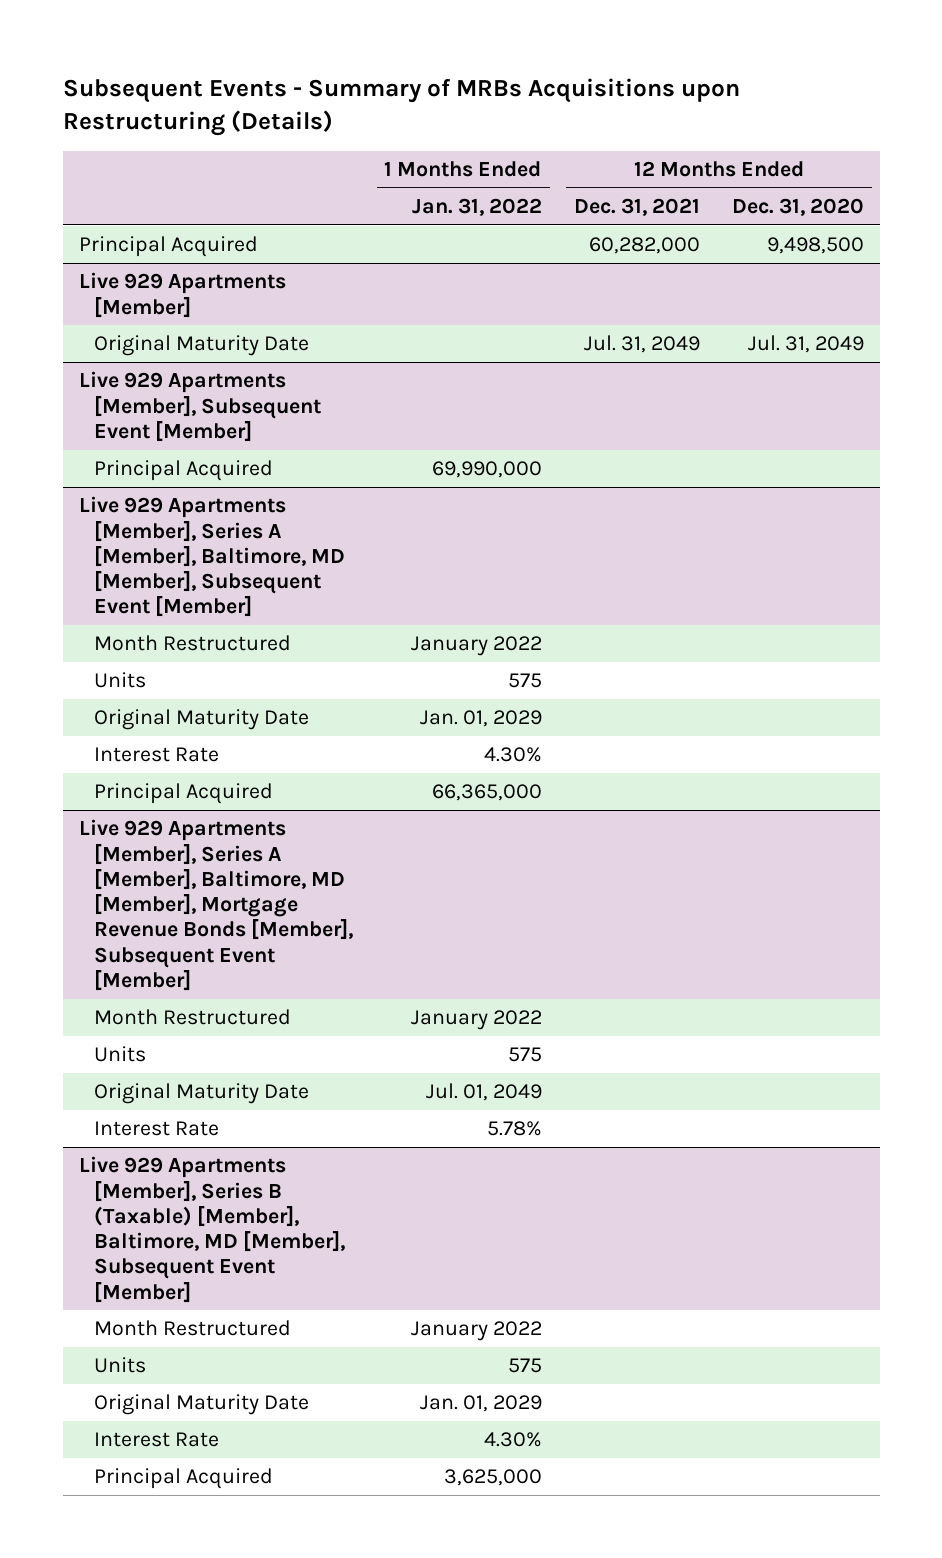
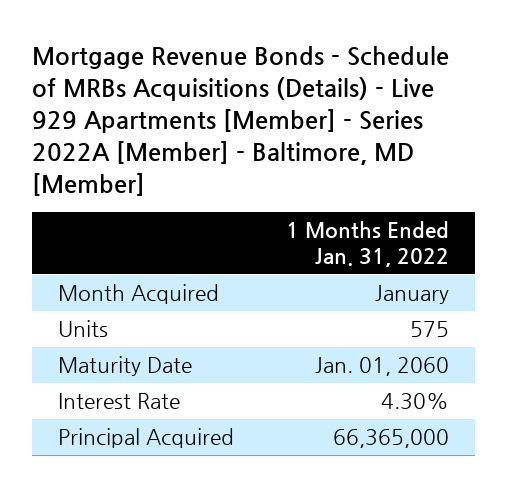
- Subsequent Events - Summary of MRBs Acquisitions upon Restructuring (Details)
+ Mortgage Revenue Bonds - Schedule of MRBs Acquisitions (Details) - Live 929 Apartments [Member] - Series 2022A [Member] - Baltimore, MD [Member]
- | 1 Months Ended Jan. 31, 2022 | 12 Months Ended Dec. 31, 2021 | 12 Months Ended Dec. 31, 2020
+ | 1 Months Ended Jan. 31, 2022
- Principal Acquired | | 60,282,000 | 9,498,500
- Live 929 Apartments [Member]
- Original Maturity Date | | Jul. 31, 2049 | Jul. 31, 2049
- Live 929 Apartments [Member], Subsequent Event [Member]
- Principal Acquired | 69,990,000 | |
- Live 929 Apartments [Member], Series A [Member], Baltimore, MD [Member], Subsequent Event [Member]
- Month Restructured | January 2022 | |
+ Month Acquired | January
- Original Maturity Date | Jan. 01, 2029 | |
+ Maturity Date | Jan. 01, 2060
- Live 929 Apartments [Member], Series A [Member], Baltimore, MD [Member], Mortgage Revenue Bonds [Member], Subsequent Event [Member]
- Month Restructured | January 2022 | |
- Units | 575 | |
- Original Maturity Date | Jul. 01, 2049 | |
- Interest Rate | 5.78% | |
- Live 929 Apartments [Member], Series B (Taxable) [Member], Baltimore, MD [Member], Subsequent Event [Member]
- Month Restructured | January 2022 | |
- Units | 575 | |
- Original Maturity Date | Jan. 01, 2029 | |
- Interest Rate | 4.30% | |
- Principal Acquired | 3,625,000 | |

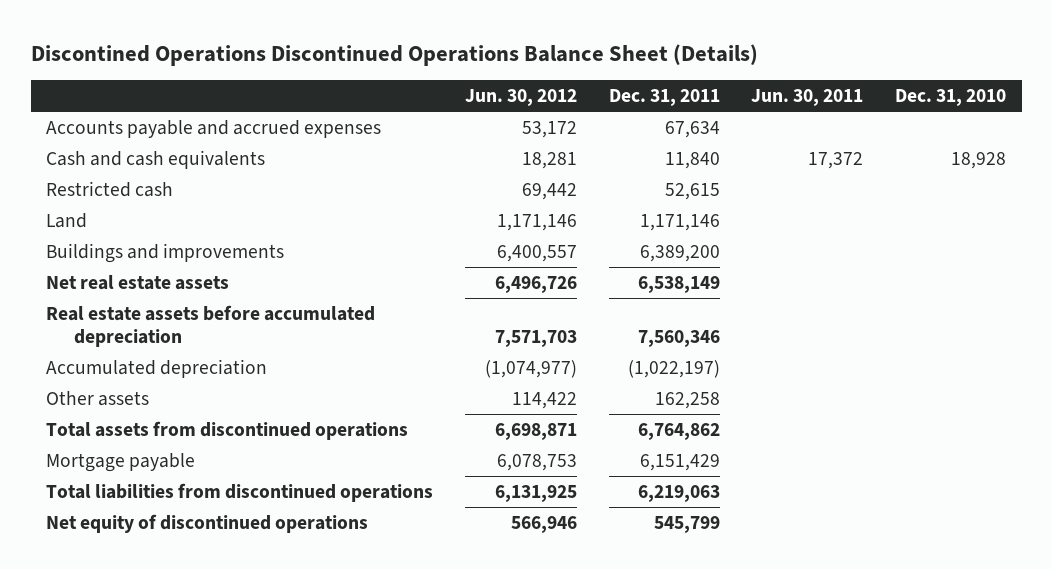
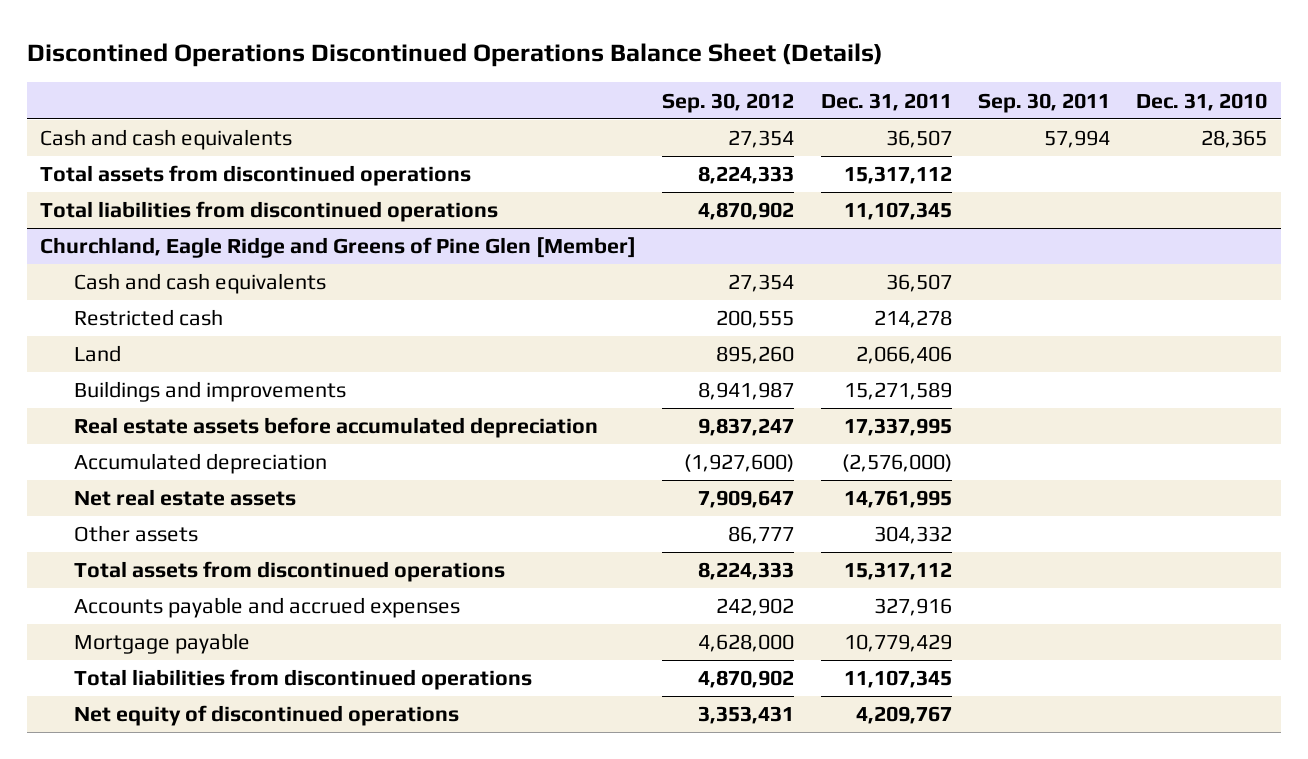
- | Jun. 30, 2012 | Dec. 31, 2011 | Jun. 30, 2011 | Dec. 31, 2010
+ | Sep. 30, 2012 | Dec. 31, 2011 | Sep. 30, 2011 | Dec. 31, 2010
- Accounts payable and accrued expenses | 53,172 | 67,634 | |
- Cash and cash equivalents | 18,281 | 11,840 | 17,372 | 18,928
- Restricted cash | 69,442 | 52,615 | |
- Land | 1,171,146 | 1,171,146 | |
- Buildings and improvements | 6,400,557 | 6,389,200 | |
- Net real estate assets | 6,496,726 | 6,538,149 | |
- Real estate assets before accumulated depreciation | 7,571,703 | 7,560,346 | |
- Accumulated depreciation | (1,074,977) | (1,022,197) | |
- Other assets | 114,422 | 162,258 | |
- Total assets from discontinued operations | 6,698,871 | 6,764,862 | |
- Mortgage payable | 6,078,753 | 6,151,429 | |
- Total liabilities from discontinued operations | 6,131,925 | 6,219,063 | |
- Net equity of discontinued operations | 566,946 | 545,799 | |
+ Cash and cash equivalents | 27,354 | 36,507 | 57,994 | 28,365
+ Total assets from discontinued operations | 8,224,333 | 15,317,112 | |
+ Total liabilities from discontinued operations | 4,870,902 | 11,107,345 | |
+ Churchland, Eagle Ridge and Greens of Pine Glen [Member]
+ Cash and cash equivalents | 27,354 | 36,507 | |
+ Restricted cash | 200,555 | 214,278 | |
+ Land | 895,260 | 2,066,406 | |
+ Buildings and improvements | 8,941,987 | 15,271,589 | |
+ Real estate assets before accumulated depreciation | 9,837,247 | 17,337,995 | |
+ Accumulated depreciation | (1,927,600) | (2,576,000) | |
+ Net real estate assets | 7,909,647 | 14,761,995 | |
+ Other assets | 86,777 | 304,332 | |
+ Total assets from discontinued operations | 8,224,333 | 15,317,112 | |
+ Accounts payable and accrued expenses | 242,902 | 327,916 | |
+ Mortgage payable | 4,628,000 | 10,779,429 | |
+ Total liabilities from discontinued operations | 4,870,902 | 11,107,345 | |
+ Net equity of discontinued operations | 3,353,431 | 4,209,767 | |

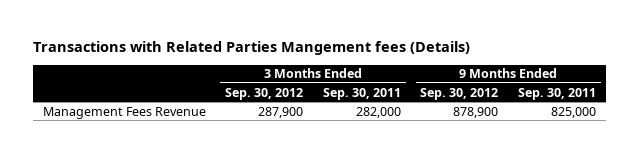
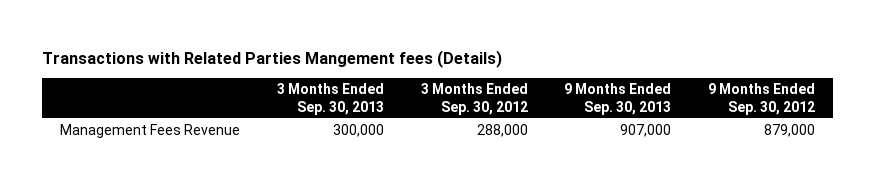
- | 3 Months Ended Sep. 30, 2012 | 3 Months Ended Sep. 30, 2011 | 9 Months Ended Sep. 30, 2012 | 9 Months Ended Sep. 30, 2011
+ | 3 Months Ended Sep. 30, 2013 | 3 Months Ended Sep. 30, 2012 | 9 Months Ended Sep. 30, 2013 | 9 Months Ended Sep. 30, 2012
- Management Fees Revenue | 287,900 | 282,000 | 878,900 | 825,000
+ Management Fees Revenue | 300,000 | 288,000 | 907,000 | 879,000

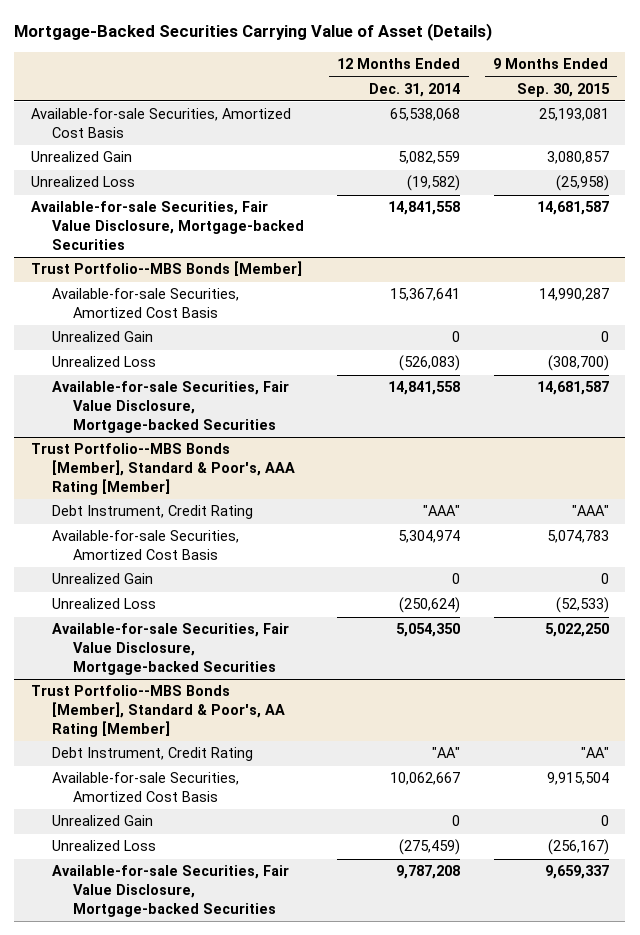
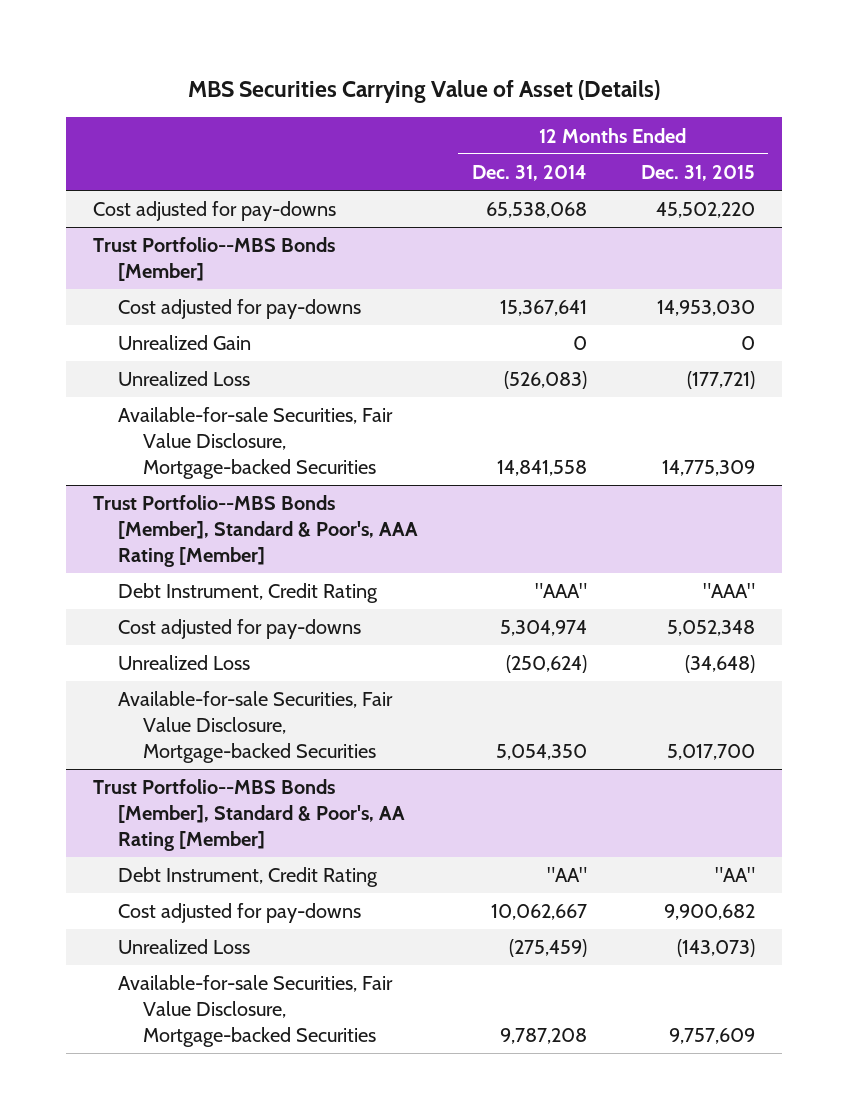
- Mortgage-Backed Securities Carrying Value of Asset (Details)
+ MBS Securities Carrying Value of Asset (Details)
- | 12 Months Ended Dec. 31, 2014 | 9 Months Ended Sep. 30, 2015
+ | 12 Months Ended Dec. 31, 2014 | 12 Months Ended Dec. 31, 2015
- Available-for-sale Securities, Amortized Cost Basis | 65,538,068 | 25,193,081
- Unrealized Gain | 5,082,559 | 3,080,857
- Unrealized Loss | (19,582) | (25,958)
- Available-for-sale Securities, Fair Value Disclosure, Mortgage-backed Securities | 14,841,558 | 14,681,587
+ Cost adjusted for pay-downs | 65,538,068 | 45,502,220
@ Trust Portfolio--MBS Bonds [Member]
- Available-for-sale Securities, Amortized Cost Basis | 15,367,641 | 14,990,287
+ Cost adjusted for pay-downs | 15,367,641 | 14,953,030
@ Trust Portfolio--MBS Bonds [Member], Standard & Poor's, AAA Rating [Member]
- Available-for-sale Securities, Amortized Cost Basis | 5,304,974 | 5,074,783
- Unrealized Gain | 0 | 0
+ Cost adjusted for pay-downs | 5,304,974 | 5,052,348
@ Trust Portfolio--MBS Bonds [Member], Standard & Poor's, AA Rating [Member]
- Available-for-sale Securities, Amortized Cost Basis | 10,062,667 | 9,915,504
- Unrealized Gain | 0 | 0
+ Cost adjusted for pay-downs | 10,062,667 | 9,900,682

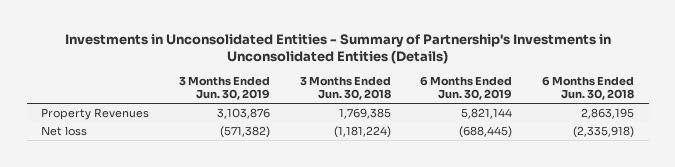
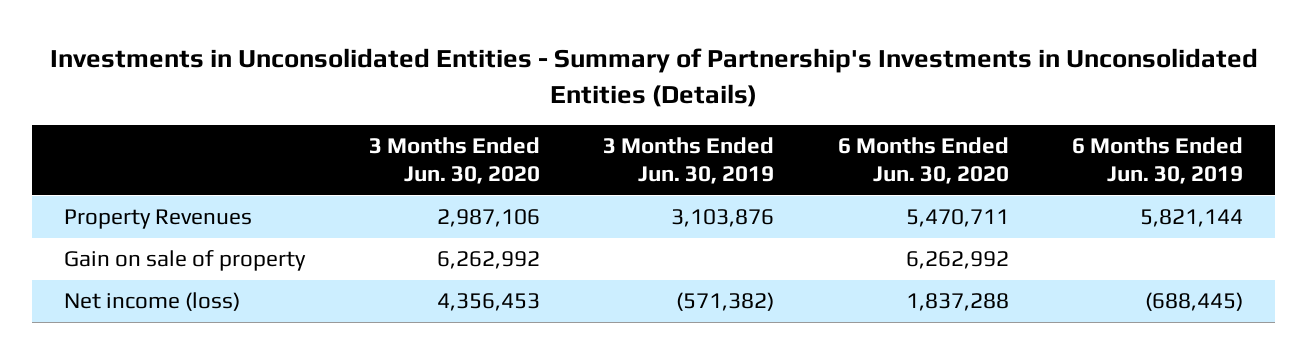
- | 3 Months Ended Jun. 30, 2019 | 3 Months Ended Jun. 30, 2018 | 6 Months Ended Jun. 30, 2019 | 6 Months Ended Jun. 30, 2018
+ | 3 Months Ended Jun. 30, 2020 | 3 Months Ended Jun. 30, 2019 | 6 Months Ended Jun. 30, 2020 | 6 Months Ended Jun. 30, 2019
- Net loss | (571,382) | (1,181,224) | (688,445) | (2,335,918)
+ Gain on sale of property | 6,262,992 | | 6,262,992 |
+ Net income (loss) | 4,356,453 | (571,382) | 1,837,288 | (688,445)

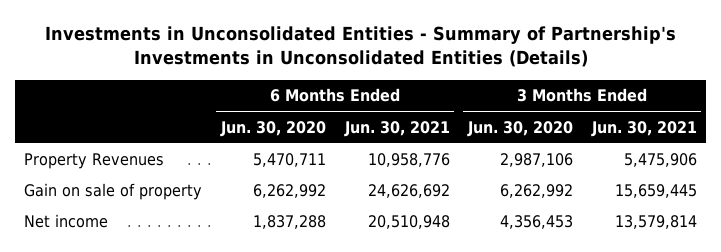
- | 3 Months Ended Jun. 30, 2020 | 3 Months Ended Jun. 30, 2019 | 6 Months Ended Jun. 30, 2020 | 6 Months Ended Jun. 30, 2019
+ | 6 Months Ended Jun. 30, 2020 | 6 Months Ended Jun. 30, 2021 | 3 Months Ended Jun. 30, 2020 | 3 Months Ended Jun. 30, 2021
- Net income (loss) | 4,356,453 | (571,382) | 1,837,288 | (688,445)
+ Net income | 1,837,288 | 20,510,948 | 4,356,453 | 13,579,814

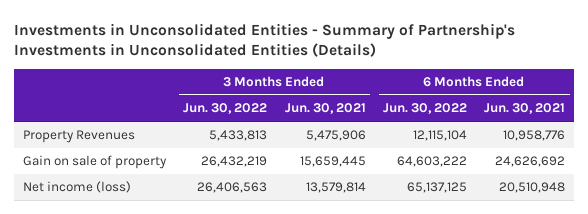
- | 6 Months Ended Jun. 30, 2020 | 6 Months Ended Jun. 30, 2021 | 3 Months Ended Jun. 30, 2020 | 3 Months Ended Jun. 30, 2021
+ | 3 Months Ended Jun. 30, 2022 | 3 Months Ended Jun. 30, 2021 | 6 Months Ended Jun. 30, 2022 | 6 Months Ended Jun. 30, 2021
- Net income | 1,837,288 | 20,510,948 | 4,356,453 | 13,579,814
+ Net income (loss) | 26,406,563 | 13,579,814 | 65,137,125 | 20,510,948

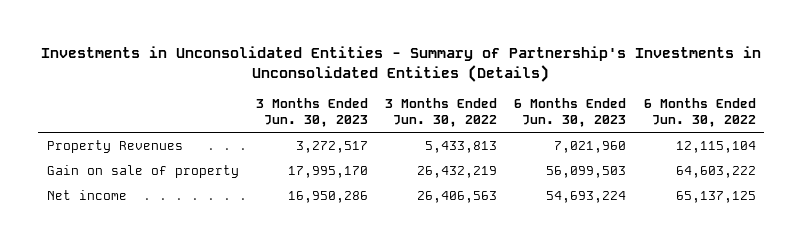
- | 3 Months Ended Jun. 30, 2022 | 3 Months Ended Jun. 30, 2021 | 6 Months Ended Jun. 30, 2022 | 6 Months Ended Jun. 30, 2021
+ | 3 Months Ended Jun. 30, 2023 | 3 Months Ended Jun. 30, 2022 | 6 Months Ended Jun. 30, 2023 | 6 Months Ended Jun. 30, 2022
- Net income (loss) | 26,406,563 | 13,579,814 | 65,137,125 | 20,510,948
+ Net income | 16,950,286 | 26,406,563 | 54,693,224 | 65,137,125

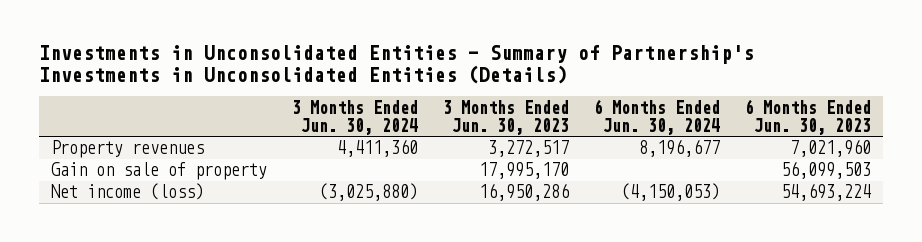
- | 3 Months Ended Jun. 30, 2023 | 3 Months Ended Jun. 30, 2022 | 6 Months Ended Jun. 30, 2023 | 6 Months Ended Jun. 30, 2022
+ | 3 Months Ended Jun. 30, 2024 | 3 Months Ended Jun. 30, 2023 | 6 Months Ended Jun. 30, 2024 | 6 Months Ended Jun. 30, 2023
- Property Revenues | 3,272,517 | 5,433,813 | 7,021,960 | 12,115,104
+ Property revenues | 4,411,360 | 3,272,517 | 8,196,677 | 7,021,960
- Net income | 16,950,286 | 26,406,563 | 54,693,224 | 65,137,125
+ Net income (loss) | (3,025,880) | 16,950,286 | (4,150,053) | 54,693,224

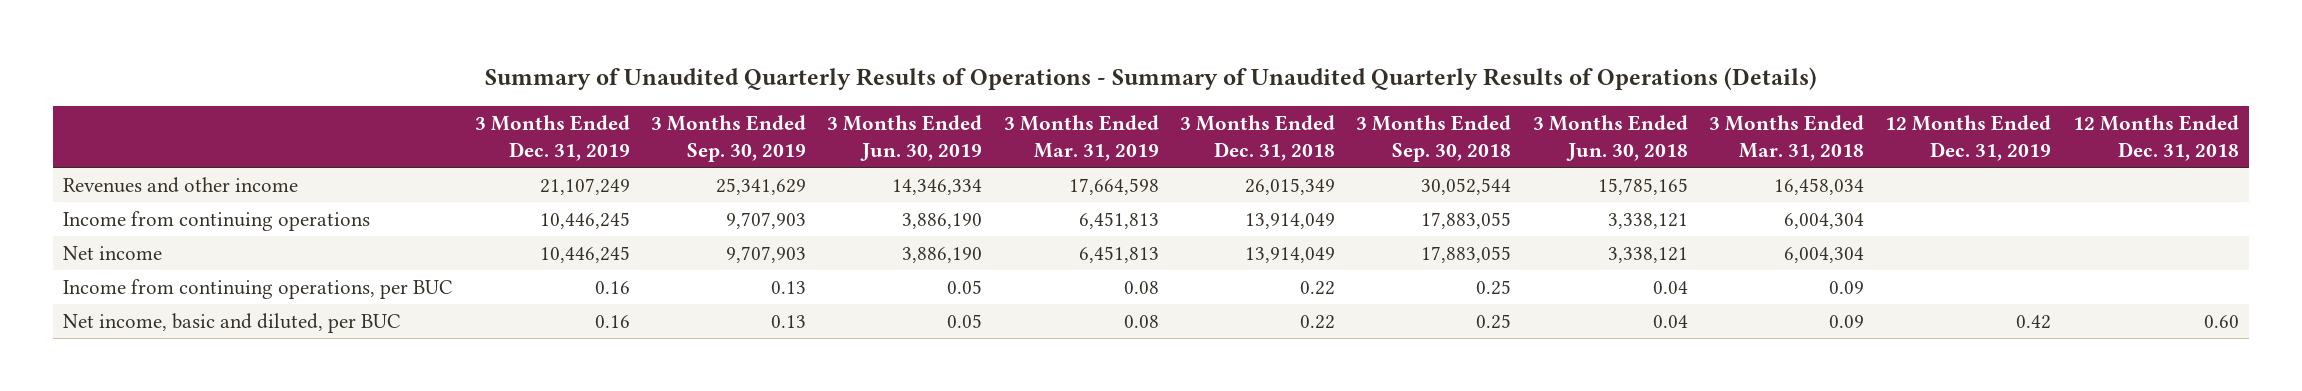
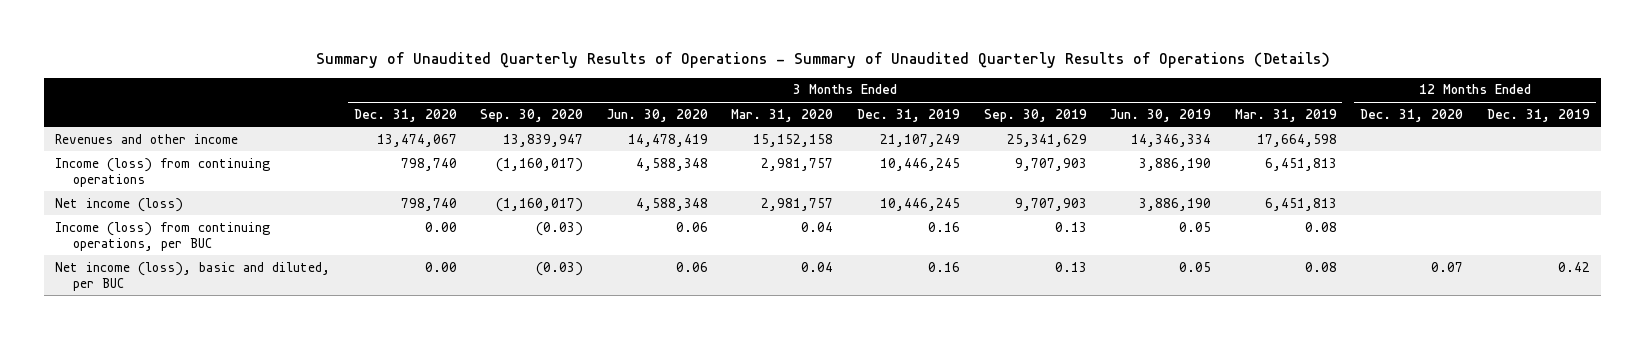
- | 3 Months Ended Dec. 31, 2019 | 3 Months Ended Sep. 30, 2019 | 3 Months Ended Jun. 30, 2019 | 3 Months Ended Mar. 31, 2019 | 3 Months Ended Dec. 31, 2018 | 3 Months Ended Sep. 30, 2018 | 3 Months Ended Jun. 30, 2018 | 3 Months Ended Mar. 31, 2018 | 12 Months Ended Dec. 31, 2019 | 12 Months Ended Dec. 31, 2018
+ | 3 Months Ended Dec. 31, 2020 | 3 Months Ended Sep. 30, 2020 | 3 Months Ended Jun. 30, 2020 | 3 Months Ended Mar. 31, 2020 | 3 Months Ended Dec. 31, 2019 | 3 Months Ended Sep. 30, 2019 | 3 Months Ended Jun. 30, 2019 | 3 Months Ended Mar. 31, 2019 | 12 Months Ended Dec. 31, 2020 | 12 Months Ended Dec. 31, 2019
- Income from continuing operations | 10,446,245 | 9,707,903 | 3,886,190 | 6,451,813 | 13,914,049 | 17,883,055 | 3,338,121 | 6,004,304 | |
- Net income | 10,446,245 | 9,707,903 | 3,886,190 | 6,451,813 | 13,914,049 | 17,883,055 | 3,338,121 | 6,004,304 | |
- Income from continuing operations, per BUC | 0.16 | 0.13 | 0.05 | 0.08 | 0.22 | 0.25 | 0.04 | 0.09 | |
- Net income, basic and diluted, per BUC | 0.16 | 0.13 | 0.05 | 0.08 | 0.22 | 0.25 | 0.04 | 0.09 | 0.42 | 0.60
+ Income (loss) from continuing operations | 798,740 | (1,160,017) | 4,588,348 | 2,981,757 | 10,446,245 | 9,707,903 | 3,886,190 | 6,451,813 | |
+ Net income (loss) | 798,740 | (1,160,017) | 4,588,348 | 2,981,757 | 10,446,245 | 9,707,903 | 3,886,190 | 6,451,813 | |
+ Income (loss) from continuing operations, per BUC | 0.00 | (0.03) | 0.06 | 0.04 | 0.16 | 0.13 | 0.05 | 0.08 | |
+ Net income (loss), basic and diluted, per BUC | 0.00 | (0.03) | 0.06 | 0.04 | 0.16 | 0.13 | 0.05 | 0.08 | 0.07 | 0.42

